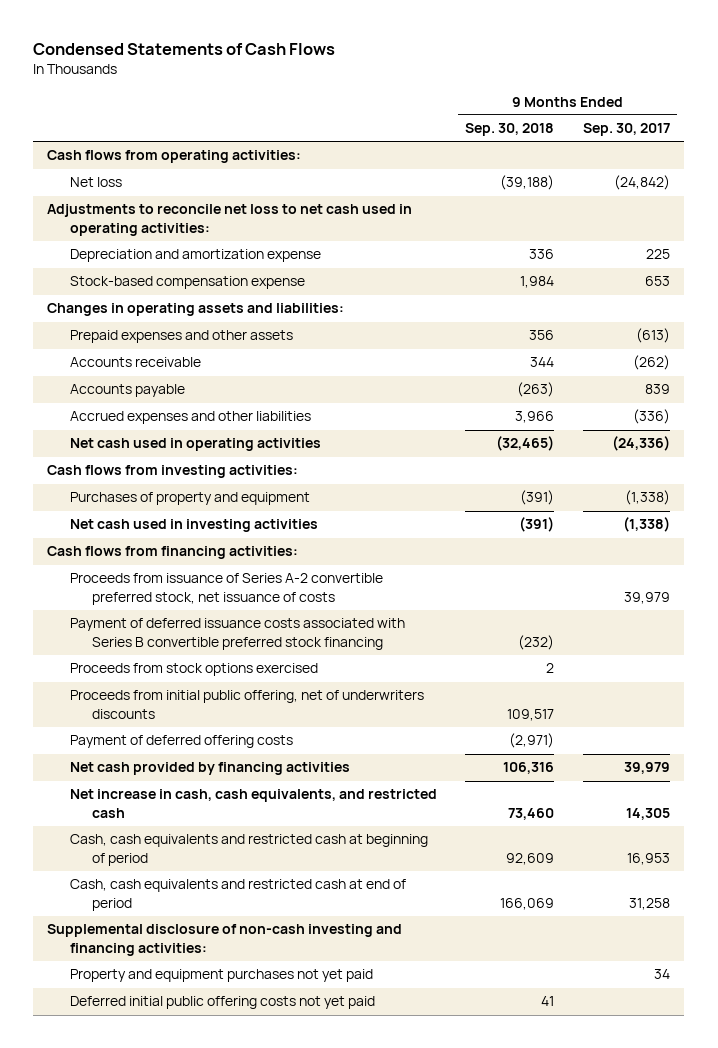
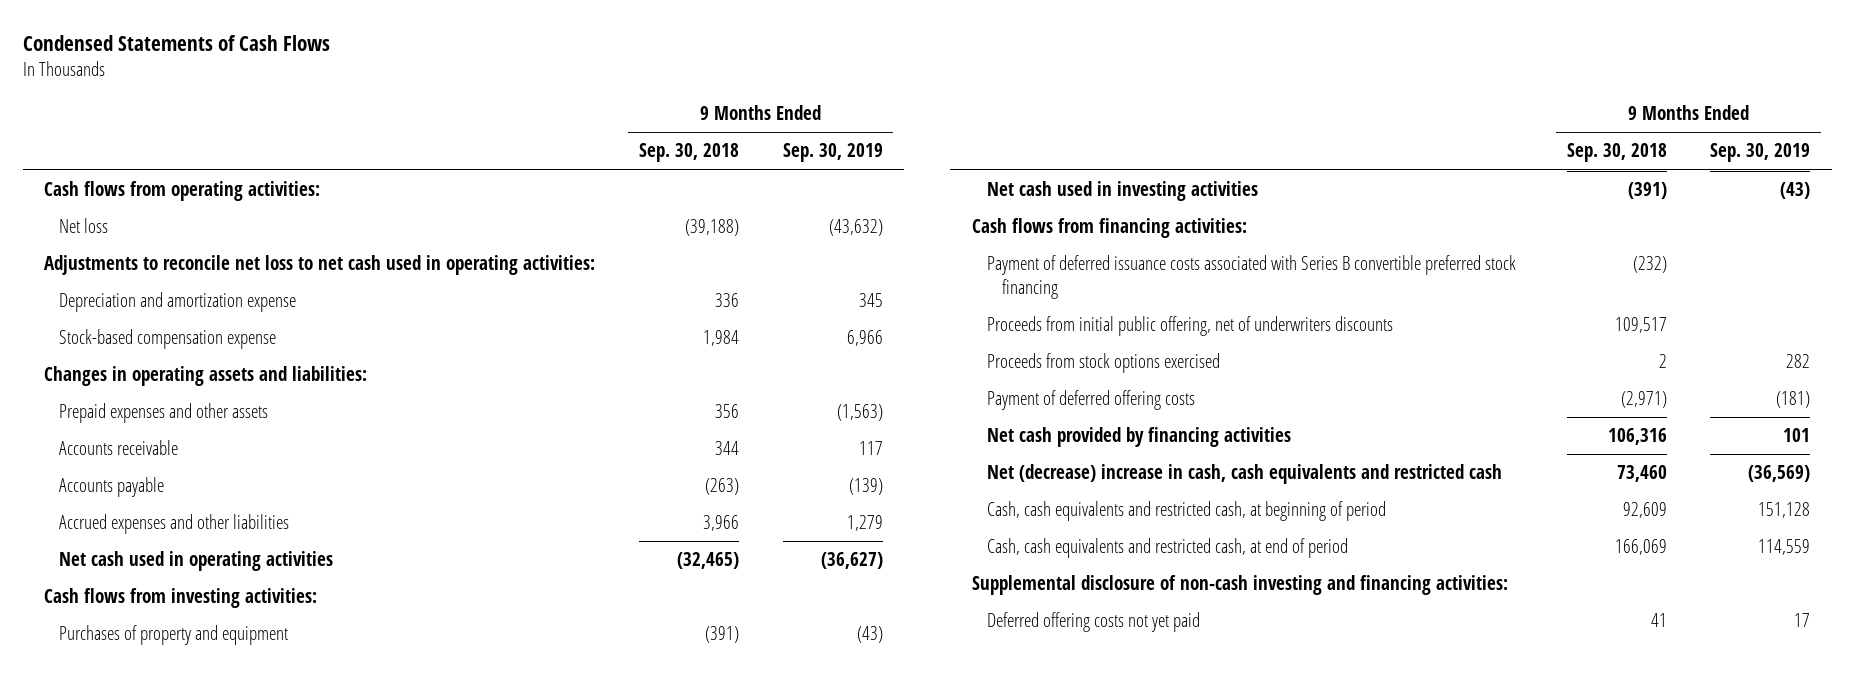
- | 9 Months Ended Sep. 30, 2018 | 9 Months Ended Sep. 30, 2017
+ | 9 Months Ended Sep. 30, 2018 | 9 Months Ended Sep. 30, 2019
- Proceeds from issuance of Series A-2 convertible preferred stock, net issuance of costs | | 39,979
moved down: Proceeds from stock options exercised | 2 | 282
- Net increase in cash, cash equivalents, and restricted cash | 73,460 | 14,305
- Cash, cash equivalents and restricted cash at beginning of period | 92,609 | 16,953
- Cash, cash equivalents and restricted cash at end of period | 166,069 | 31,258
+ Net (decrease) increase in cash, cash equivalents and restricted cash | 73,460 | (36,569)
+ Cash, cash equivalents and restricted cash, at beginning of period | 92,609 | 151,128
+ Cash, cash equivalents and restricted cash, at end of period | 166,069 | 114,559
- Property and equipment purchases not yet paid | | 34
- Deferred initial public offering costs not yet paid | 41 |
+ Deferred offering costs not yet paid | 41 | 17

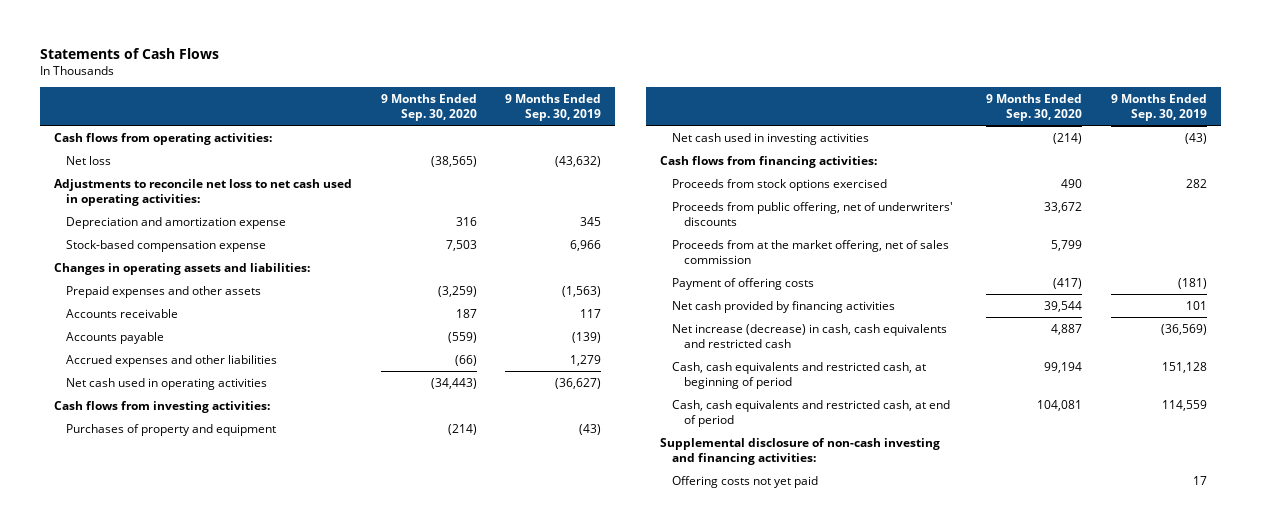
- Condensed Statements of Cash Flows
+ Statements of Cash Flows
- | 9 Months Ended Sep. 30, 2018 | 9 Months Ended Sep. 30, 2019
+ | 9 Months Ended Sep. 30, 2020 | 9 Months Ended Sep. 30, 2019
- Payment of deferred issuance costs associated with Series B convertible preferred stock financing | (232) |
- Proceeds from initial public offering, net of underwriters discounts | 109,517 |
- Payment of deferred offering costs | (2,971) | (181)
+ Proceeds from public offering, net of underwriters' discounts | 33,672 |
+ Proceeds from at the market offering, net of sales commission | 5,799 |
+ Payment of offering costs | (417) | (181)
- Net (decrease) increase in cash, cash equivalents and restricted cash | 73,460 | (36,569)
+ Net increase (decrease) in cash, cash equivalents and restricted cash | 4,887 | (36,569)
- Deferred offering costs not yet paid | 41 | 17
+ Offering costs not yet paid | | 17

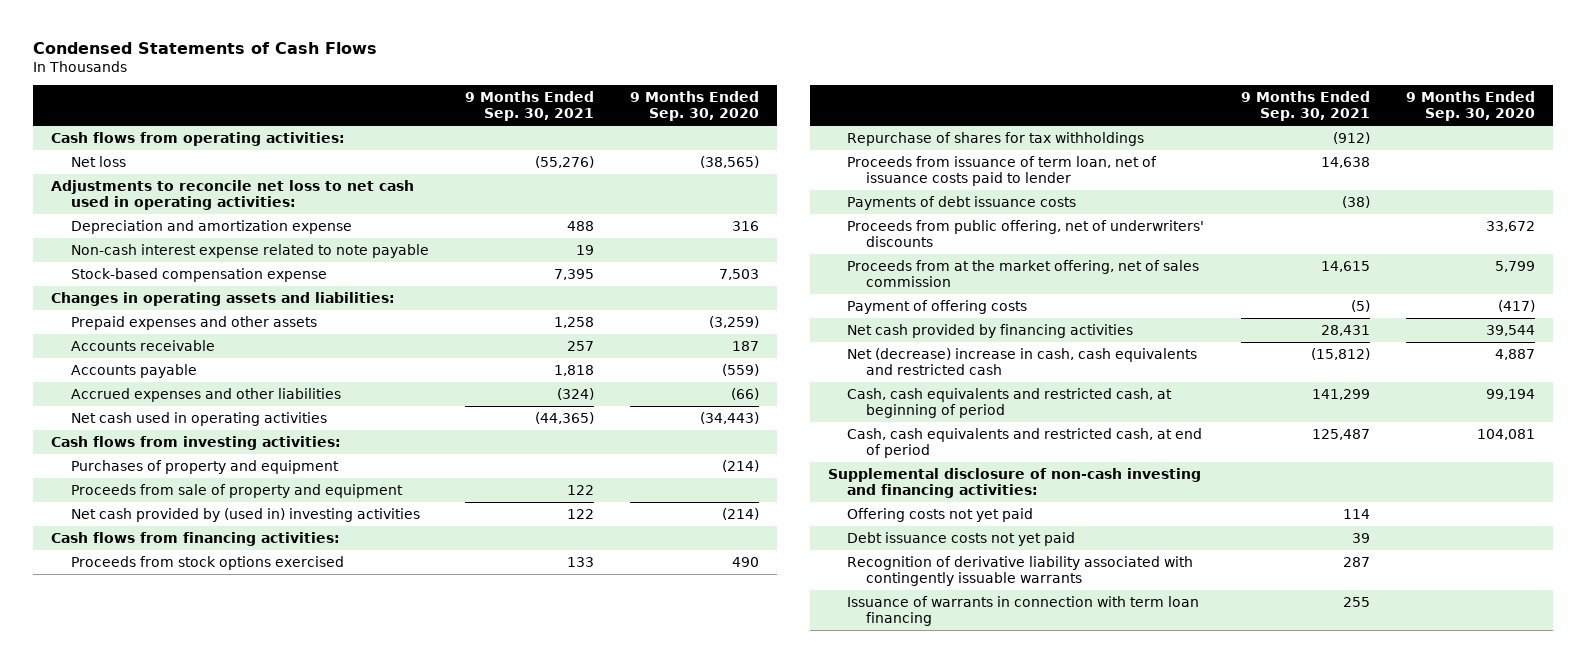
- Statements of Cash Flows
+ Condensed Statements of Cash Flows
- | 9 Months Ended Sep. 30, 2020 | 9 Months Ended Sep. 30, 2019
+ | 9 Months Ended Sep. 30, 2021 | 9 Months Ended Sep. 30, 2020
+ Non-cash interest expense related to note payable | 19 |
- Net cash used in investing activities | (214) | (43)
+ Proceeds from sale of property and equipment | 122 |
+ Net cash provided by (used in) investing activities | 122 | (214)
+ Repurchase of shares for tax withholdings | (912) |
+ Proceeds from issuance of term loan, net of issuance costs paid to lender | 14,638 |
+ Payments of debt issuance costs | (38) |
- Net increase (decrease) in cash, cash equivalents and restricted cash | 4,887 | (36,569)
+ Net (decrease) increase in cash, cash equivalents and restricted cash | (15,812) | 4,887
+ Debt issuance costs not yet paid | 39 |
+ Recognition of derivative liability associated with contingently issuable warrants | 287 |
+ Issuance of warrants in connection with term loan financing | 255 |

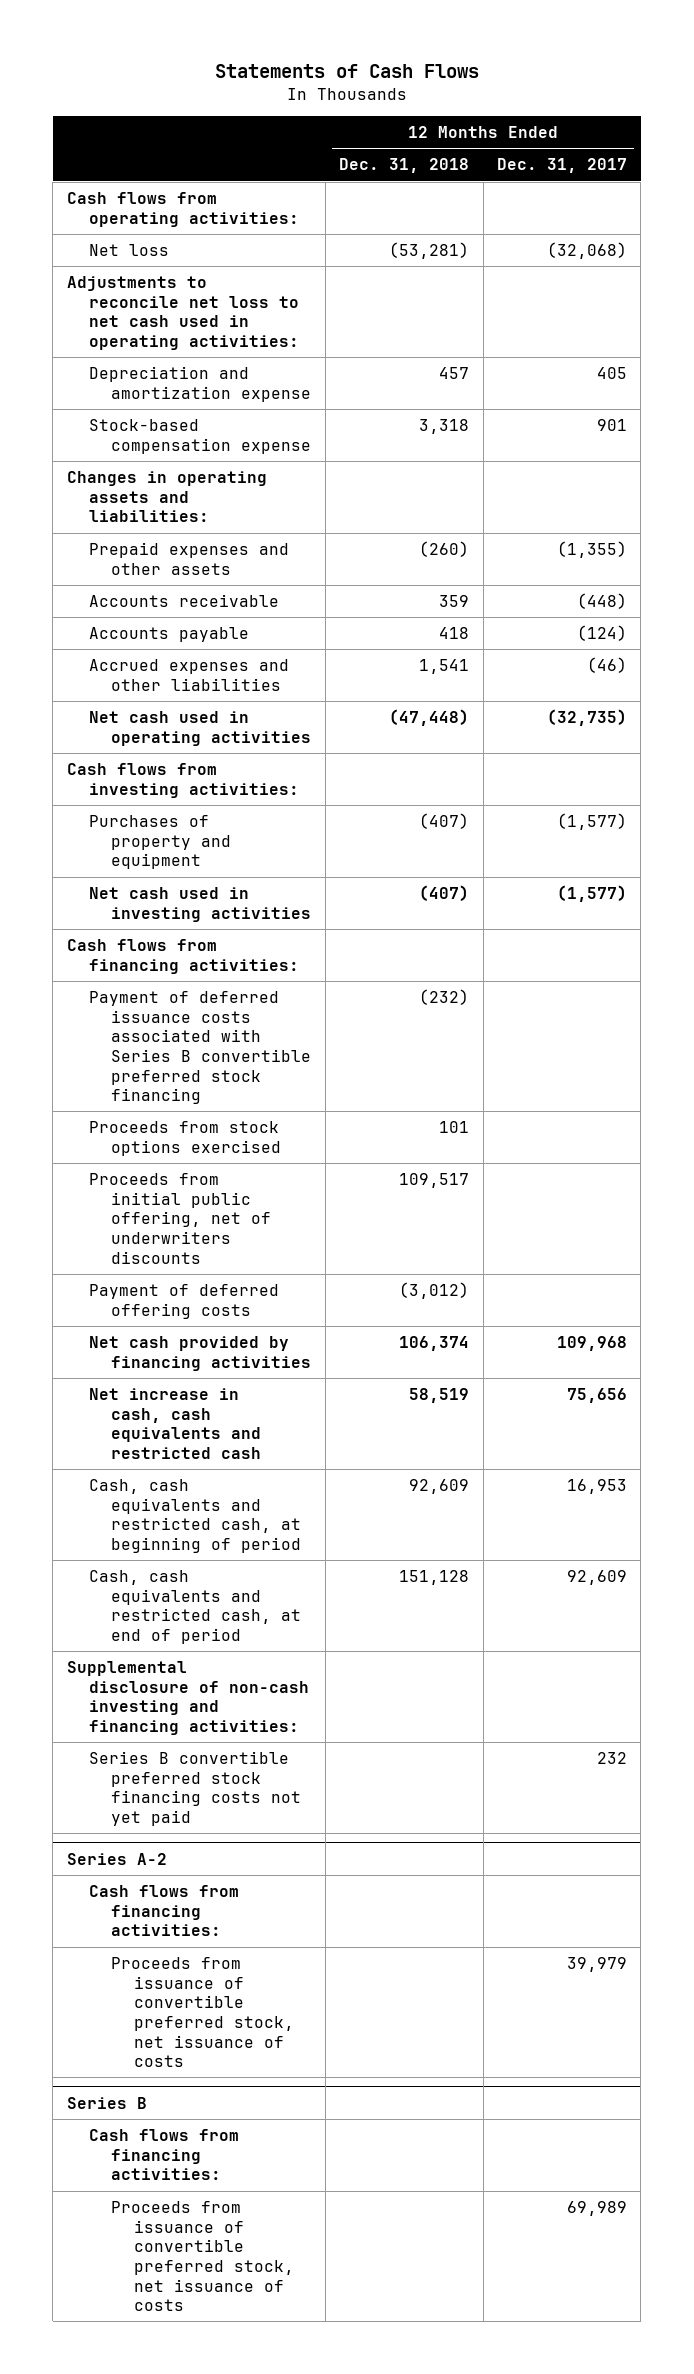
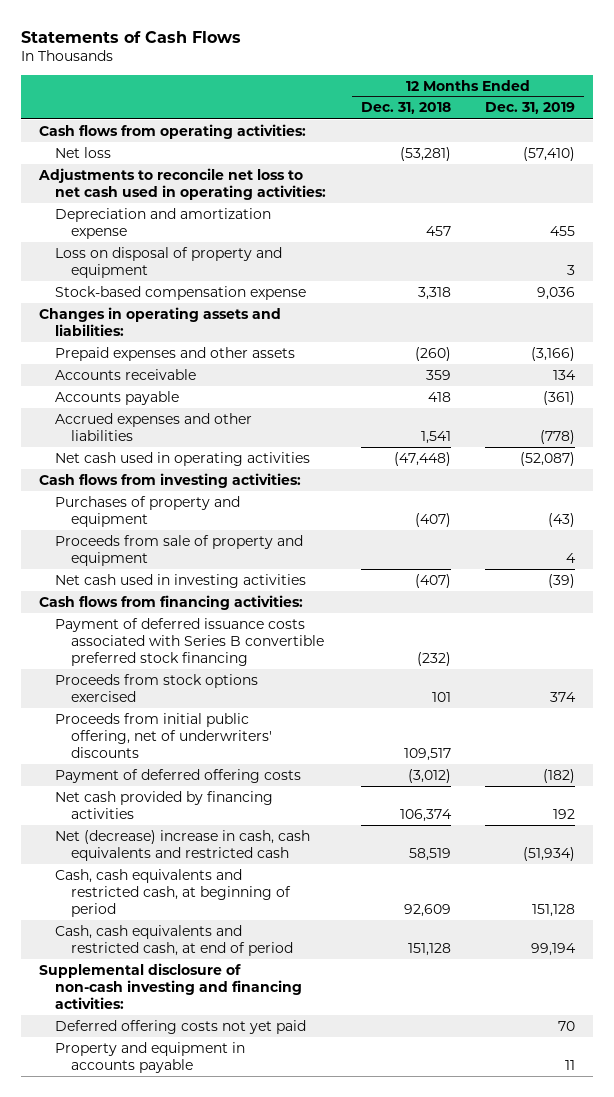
- | 12 Months Ended Dec. 31, 2018 | 12 Months Ended Dec. 31, 2017
+ | 12 Months Ended Dec. 31, 2018 | 12 Months Ended Dec. 31, 2019
+ Loss on disposal of property and equipment | | 3
+ Proceeds from sale of property and equipment | | 4
- Proceeds from initial public offering, net of underwriters discounts | 109,517 |
+ Proceeds from initial public offering, net of underwriters' discounts | 109,517 |
- Net increase in cash, cash equivalents and restricted cash | 58,519 | 75,656
+ Net (decrease) increase in cash, cash equivalents and restricted cash | 58,519 | (51,934)
- Series B convertible preferred stock financing costs not yet paid | | 232
- Series A-2
- Cash flows from financing activities:
- Proceeds from issuance of convertible preferred stock, net issuance of costs | | 39,979
- Series B
- Cash flows from financing activities:
- Proceeds from issuance of convertible preferred stock, net issuance of costs | | 69,989
+ Deferred offering costs not yet paid | | 70
+ Property and equipment in accounts payable | | 11

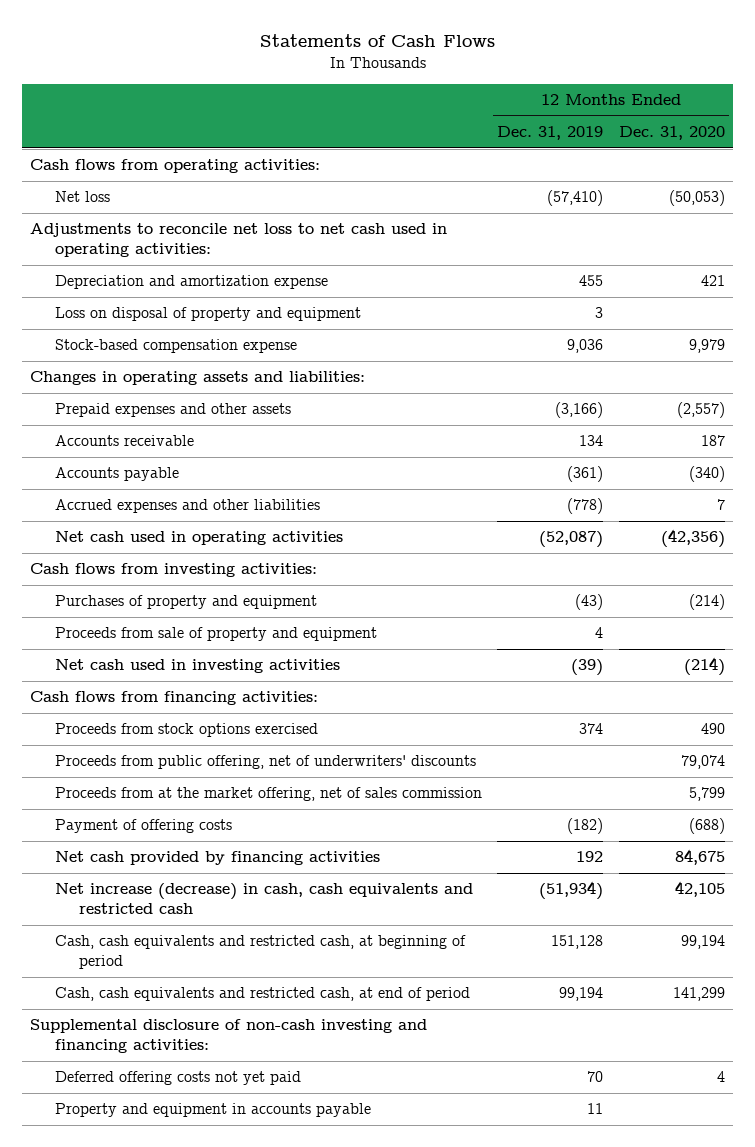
- | 12 Months Ended Dec. 31, 2018 | 12 Months Ended Dec. 31, 2019
+ | 12 Months Ended Dec. 31, 2019 | 12 Months Ended Dec. 31, 2020
- Payment of deferred issuance costs associated with Series B convertible preferred stock financing | (232) |
- Proceeds from initial public offering, net of underwriters' discounts | 109,517 |
- Payment of deferred offering costs | (3,012) | (182)
+ Proceeds from public offering, net of underwriters' discounts | | 79,074
+ Proceeds from at the market offering, net of sales commission | | 5,799
+ Payment of offering costs | (182) | (688)
- Net (decrease) increase in cash, cash equivalents and restricted cash | 58,519 | (51,934)
+ Net increase (decrease) in cash, cash equivalents and restricted cash | (51,934) | 42,105

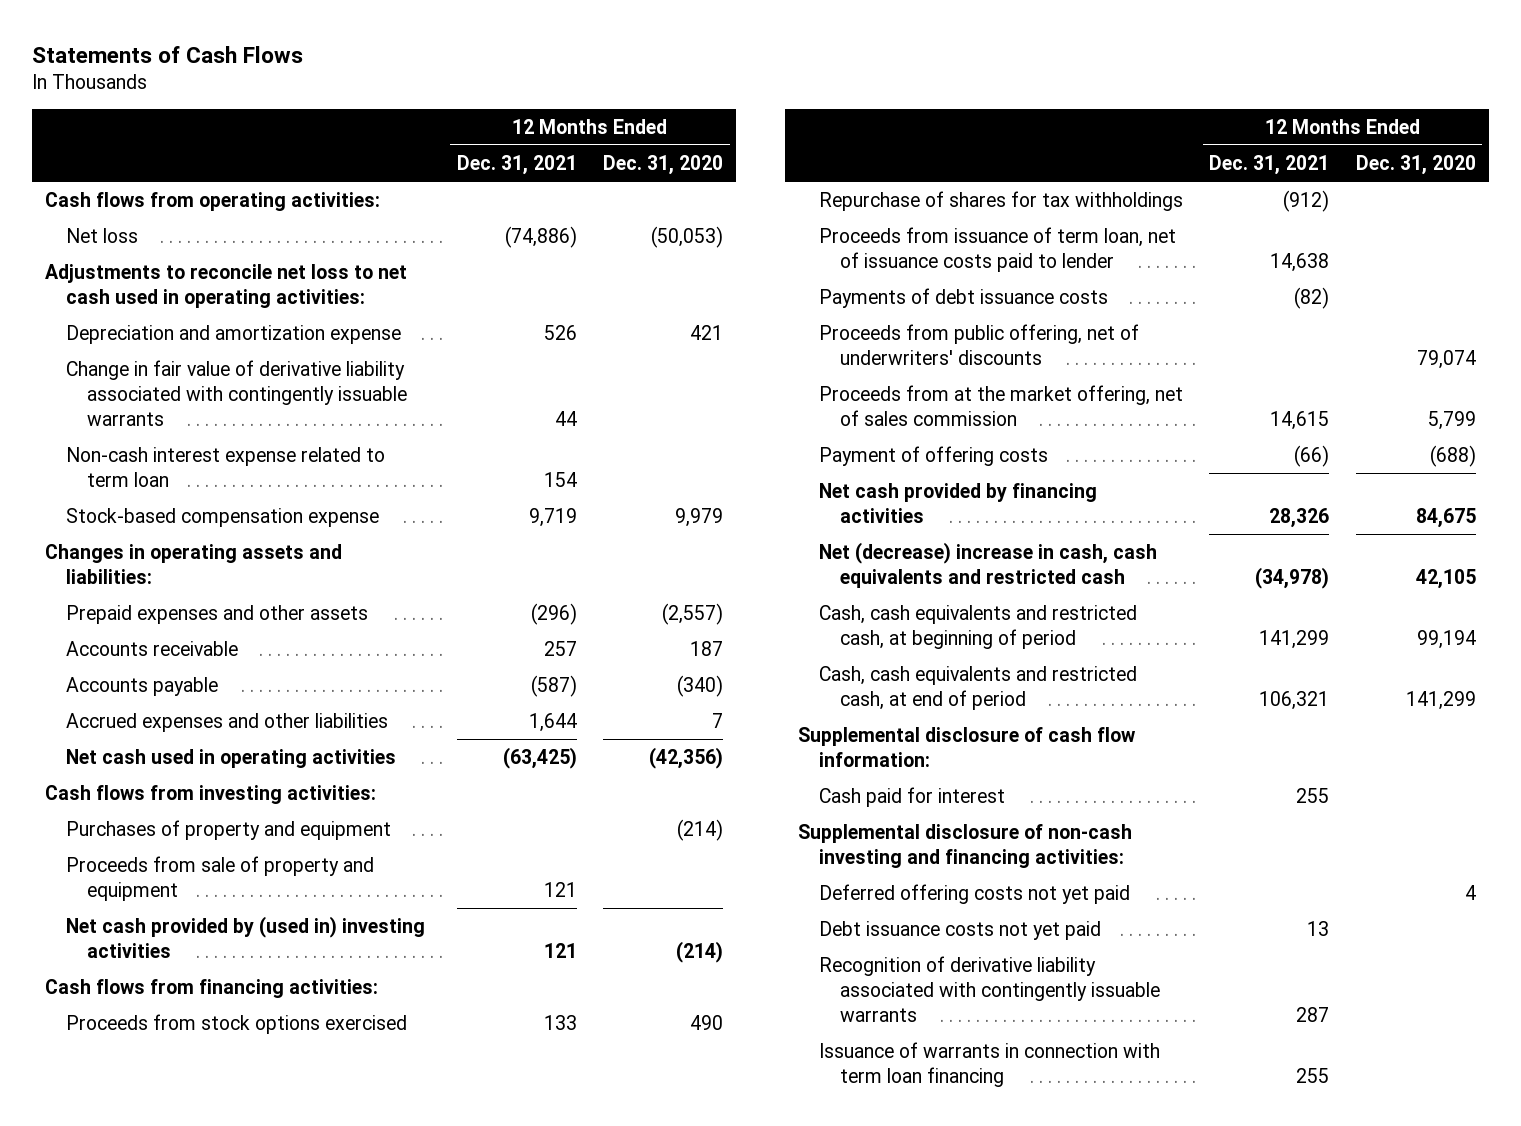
- | 12 Months Ended Dec. 31, 2019 | 12 Months Ended Dec. 31, 2020
+ | 12 Months Ended Dec. 31, 2021 | 12 Months Ended Dec. 31, 2020
- Loss on disposal of property and equipment | 3 |
+ Change in fair value of derivative liability associated with contingently issuable warrants | 44 |
+ Non-cash interest expense related to term loan | 154 |
- Net cash used in investing activities | (39) | (214)
+ Net cash provided by (used in) investing activities | 121 | (214)
+ Repurchase of shares for tax withholdings | (912) |
+ Proceeds from issuance of term loan, net of issuance costs paid to lender | 14,638 |
+ Payments of debt issuance costs | (82) |
- Net increase (decrease) in cash, cash equivalents and restricted cash | (51,934) | 42,105
+ Net (decrease) increase in cash, cash equivalents and restricted cash | (34,978) | 42,105
+ Supplemental disclosure of cash flow information:
+ Cash paid for interest | 255 |
- Property and equipment in accounts payable | 11 |
+ Debt issuance costs not yet paid | 13 |
+ Recognition of derivative liability associated with contingently issuable warrants | 287 |
+ Issuance of warrants in connection with term loan financing | 255 |

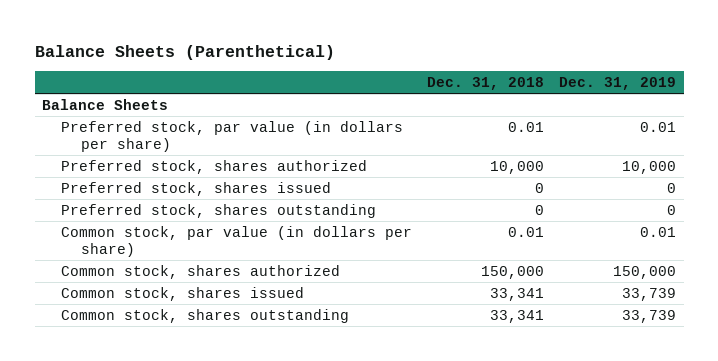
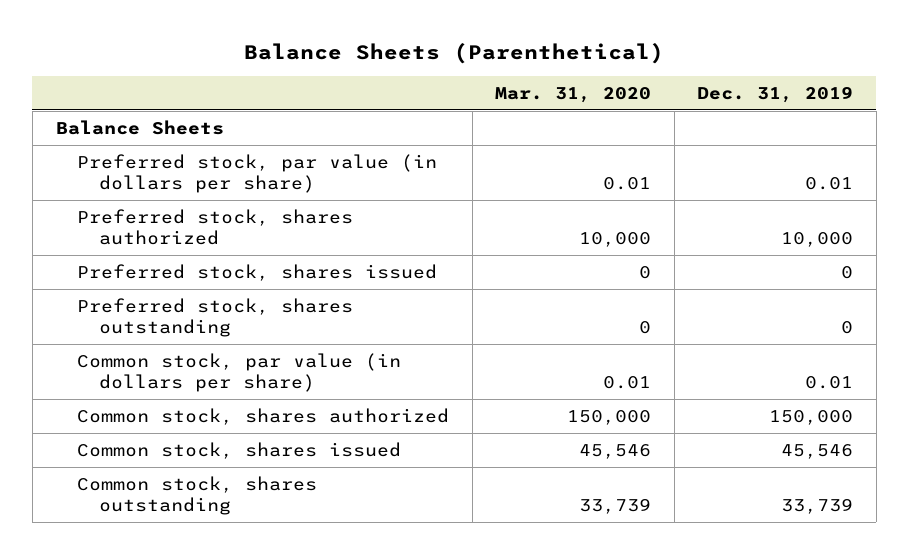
- | Dec. 31, 2018 | Dec. 31, 2019
+ | Mar. 31, 2020 | Dec. 31, 2019
- Common stock, shares issued | 33,341 | 33,739
+ Common stock, shares issued | 45,546 | 45,546

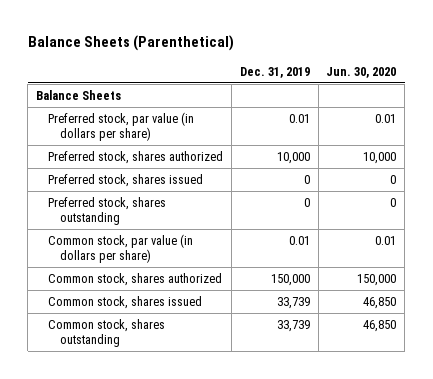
- | Mar. 31, 2020 | Dec. 31, 2019
+ | Dec. 31, 2019 | Jun. 30, 2020
- Common stock, shares issued | 45,546 | 45,546
+ Common stock, shares issued | 33,739 | 46,850

